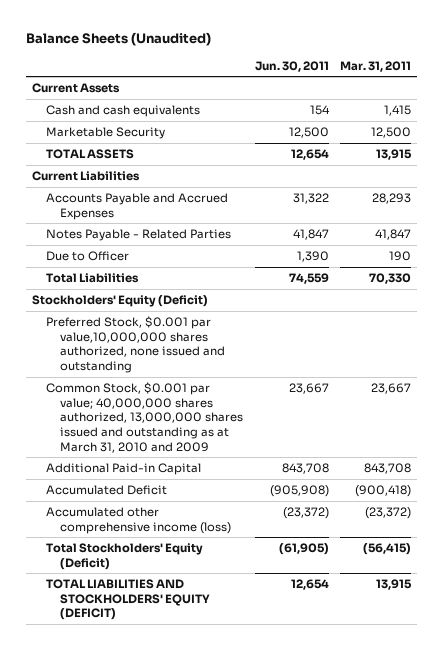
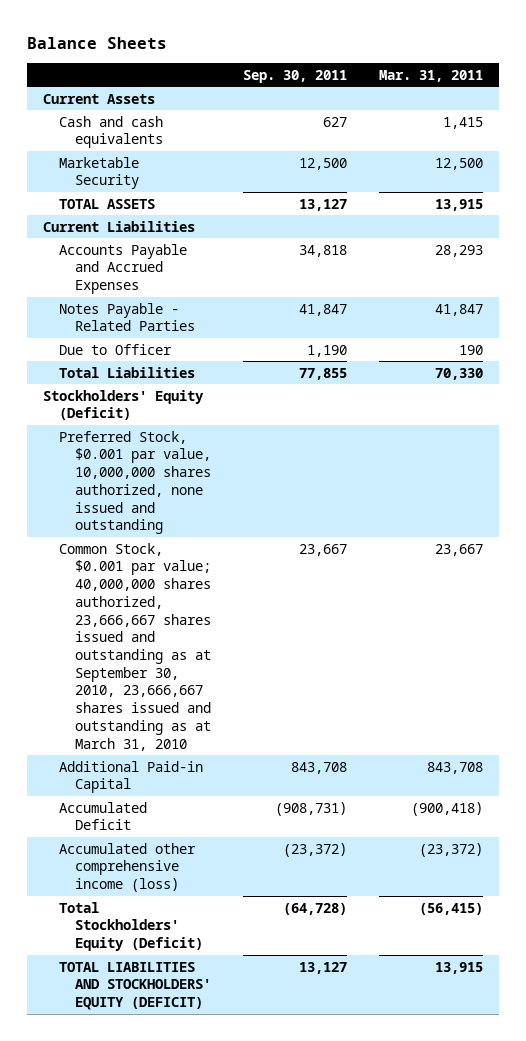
- Balance Sheets (Unaudited)
+ Balance Sheets
- | Jun. 30, 2011 | Mar. 31, 2011
+ | Sep. 30, 2011 | Mar. 31, 2011
- Preferred Stock, $0.001 par value,10,000,000 shares authorized, none issued and outstanding
- Common Stock, $0.001 par value; 40,000,000 shares authorized, 13,000,000 shares issued and outstanding as at March 31, 2010 and 2009 | 23,667 | 23,667
+ Preferred Stock, $0.001 par value, 10,000,000 shares authorized, none issued and outstanding
+ Common Stock, $0.001 par value; 40,000,000 shares authorized, 23,666,667 shares issued and outstanding as at September 30, 2010, 23,666,667 shares issued and outstanding as at March 31, 2010 | 23,667 | 23,667

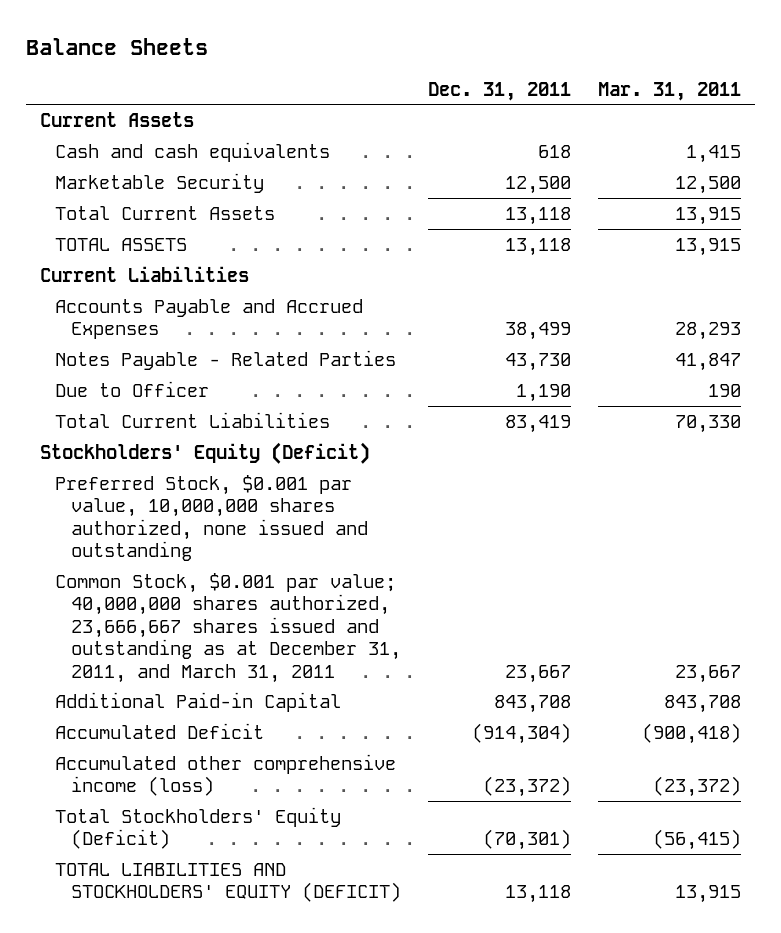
- | Sep. 30, 2011 | Mar. 31, 2011
+ | Dec. 31, 2011 | Mar. 31, 2011
+ Total Current Assets | 13,118 | 13,915
- Total Liabilities | 77,855 | 70,330
+ Total Current Liabilities | 83,419 | 70,330
- Common Stock, $0.001 par value; 40,000,000 shares authorized, 23,666,667 shares issued and outstanding as at September 30, 2010, 23,666,667 shares issued and outstanding as at March 31, 2010 | 23,667 | 23,667
+ Common Stock, $0.001 par value; 40,000,000 shares authorized, 23,666,667 shares issued and outstanding as at December 31, 2011, and March 31, 2011 | 23,667 | 23,667

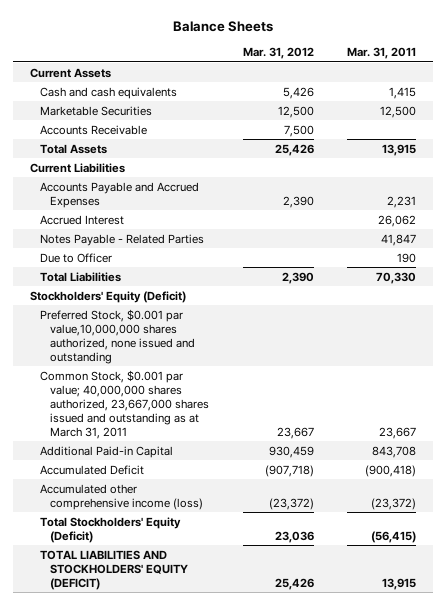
- | Dec. 31, 2011 | Mar. 31, 2011
+ | Mar. 31, 2012 | Mar. 31, 2011
- Marketable Security | 12,500 | 12,500
- Total Current Assets | 13,118 | 13,915
- TOTAL ASSETS | 13,118 | 13,915
+ Marketable Securities | 12,500 | 12,500
+ Accounts Receivable | 7,500 |
+ Total Assets | 25,426 | 13,915
- Accounts Payable and Accrued Expenses | 38,499 | 28,293
+ Accounts Payable and Accrued Expenses | 2,390 | 2,231
+ Accrued Interest | | 26,062
- Total Current Liabilities | 83,419 | 70,330
+ Total Liabilities | 2,390 | 70,330
- Preferred Stock, $0.001 par value, 10,000,000 shares authorized, none issued and outstanding
- Common Stock, $0.001 par value; 40,000,000 shares authorized, 23,666,667 shares issued and outstanding as at December 31, 2011, and March 31, 2011 | 23,667 | 23,667
+ Preferred Stock, $0.001 par value,10,000,000 shares authorized, none issued and outstanding
+ Common Stock, $0.001 par value; 40,000,000 shares authorized, 23,667,000 shares issued and outstanding as at March 31, 2011 | 23,667 | 23,667

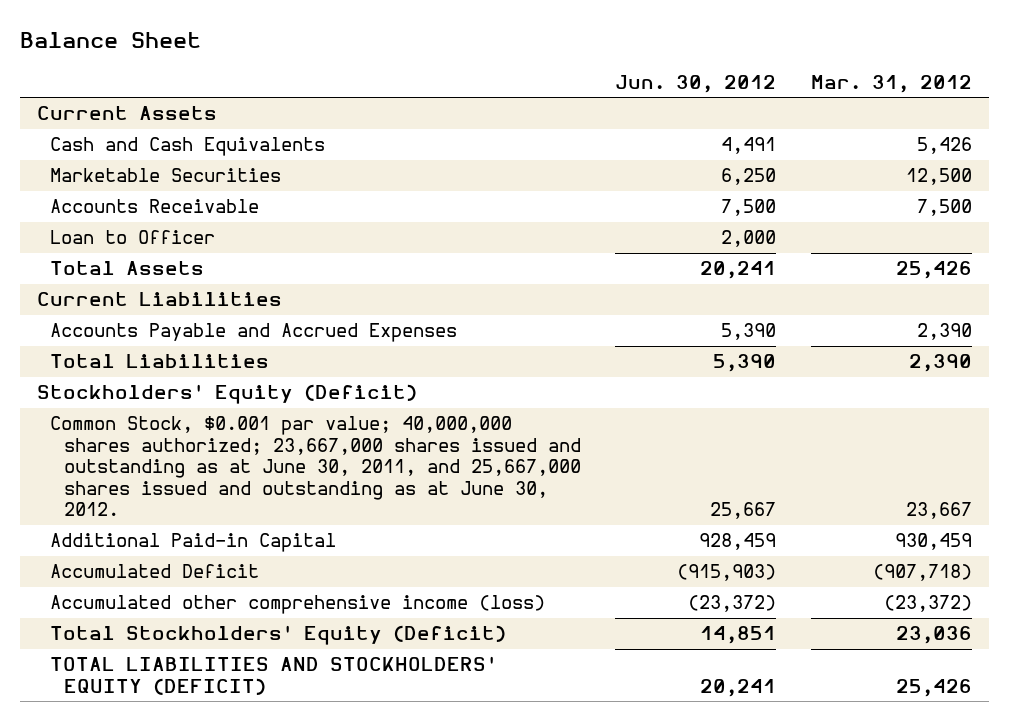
- Balance Sheets
+ Balance Sheet
- | Mar. 31, 2012 | Mar. 31, 2011
+ | Jun. 30, 2012 | Mar. 31, 2012
- Cash and cash equivalents | 5,426 | 1,415
+ Cash and Cash Equivalents | 4,491 | 5,426
+ Loan to Officer | 2,000 |
- Accrued Interest | | 26,062
- Notes Payable - Related Parties | | 41,847
- Due to Officer | | 190
- Preferred Stock, $0.001 par value,10,000,000 shares authorized, none issued and outstanding
- Common Stock, $0.001 par value; 40,000,000 shares authorized, 23,667,000 shares issued and outstanding as at March 31, 2011 | 23,667 | 23,667
+ Common Stock, $0.001 par value; 40,000,000 shares authorized; 23,667,000 shares issued and outstanding as at June 30, 2011, and 25,667,000 shares issued and outstanding as at June 30, 2012. | 25,667 | 23,667

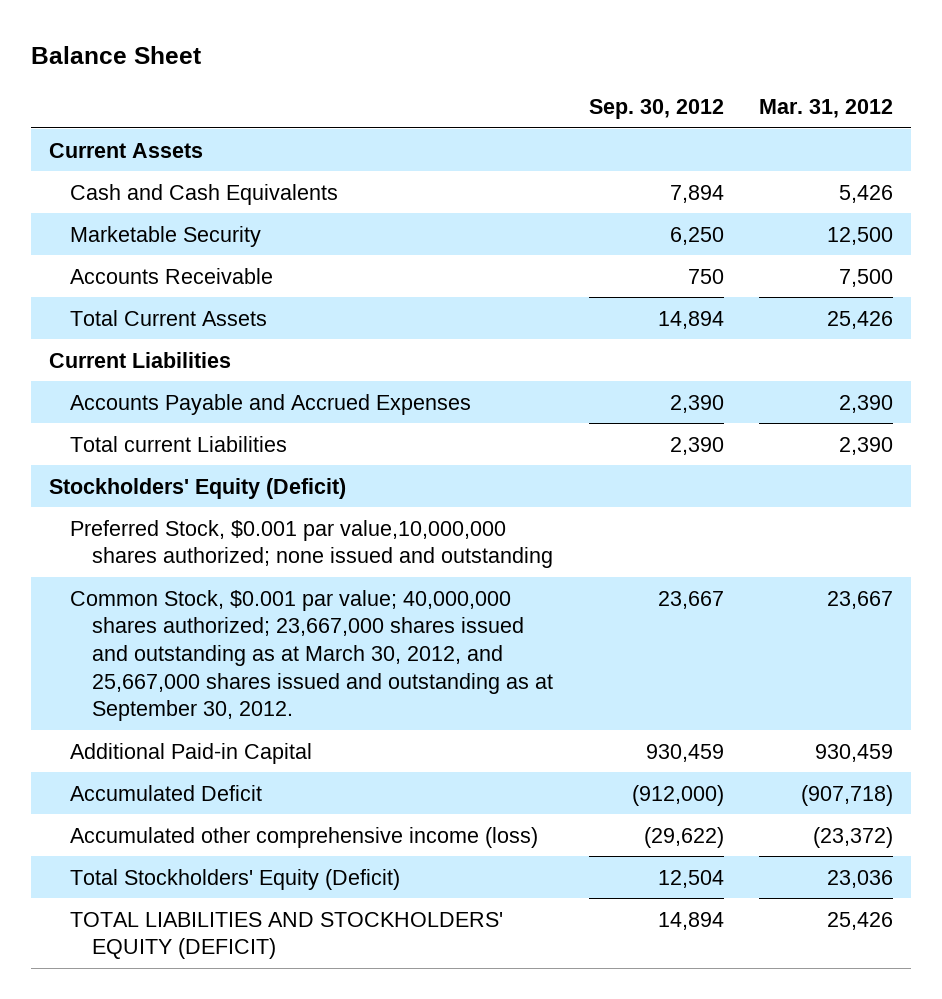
- | Jun. 30, 2012 | Mar. 31, 2012
+ | Sep. 30, 2012 | Mar. 31, 2012
- Marketable Securities | 6,250 | 12,500
+ Marketable Security | 6,250 | 12,500
- Loan to Officer | 2,000 |
- Total Assets | 20,241 | 25,426
+ Total Current Assets | 14,894 | 25,426
- Total Liabilities | 5,390 | 2,390
+ Total current Liabilities | 2,390 | 2,390
- Common Stock, $0.001 par value; 40,000,000 shares authorized; 23,667,000 shares issued and outstanding as at June 30, 2011, and 25,667,000 shares issued and outstanding as at June 30, 2012. | 25,667 | 23,667
+ Preferred Stock, $0.001 par value,10,000,000 shares authorized; none issued and outstanding
+ Common Stock, $0.001 par value; 40,000,000 shares authorized; 23,667,000 shares issued and outstanding as at March 30, 2012, and 25,667,000 shares issued and outstanding as at September 30, 2012. | 23,667 | 23,667

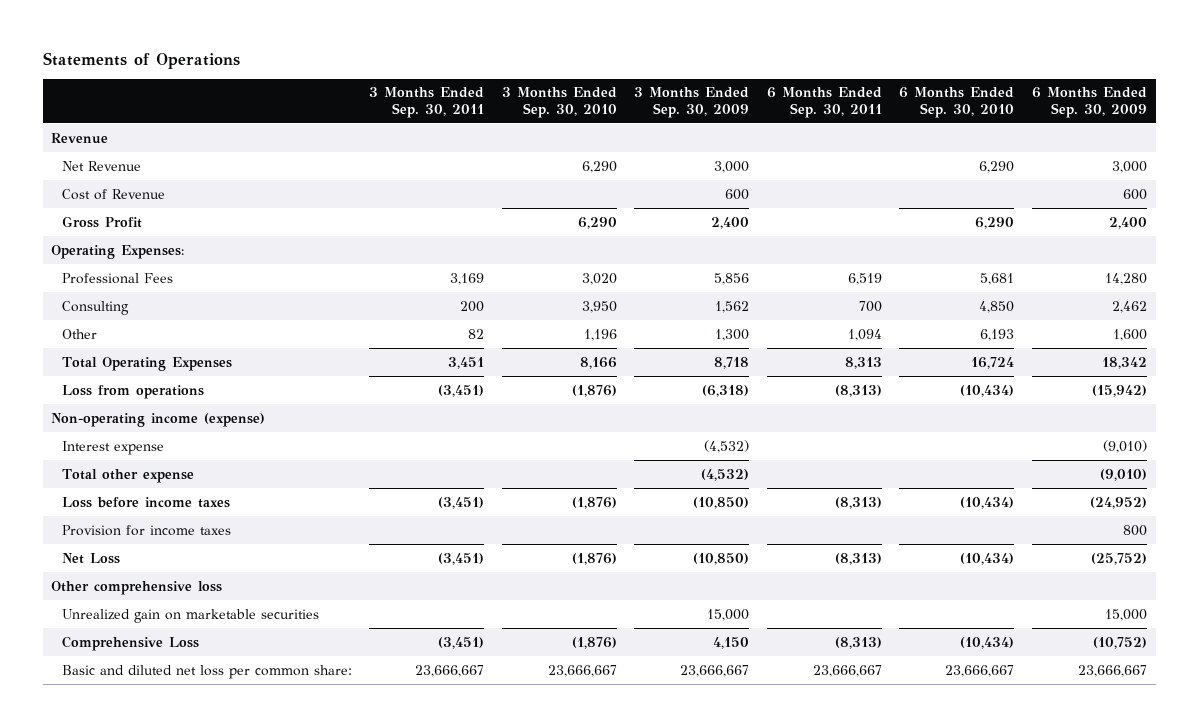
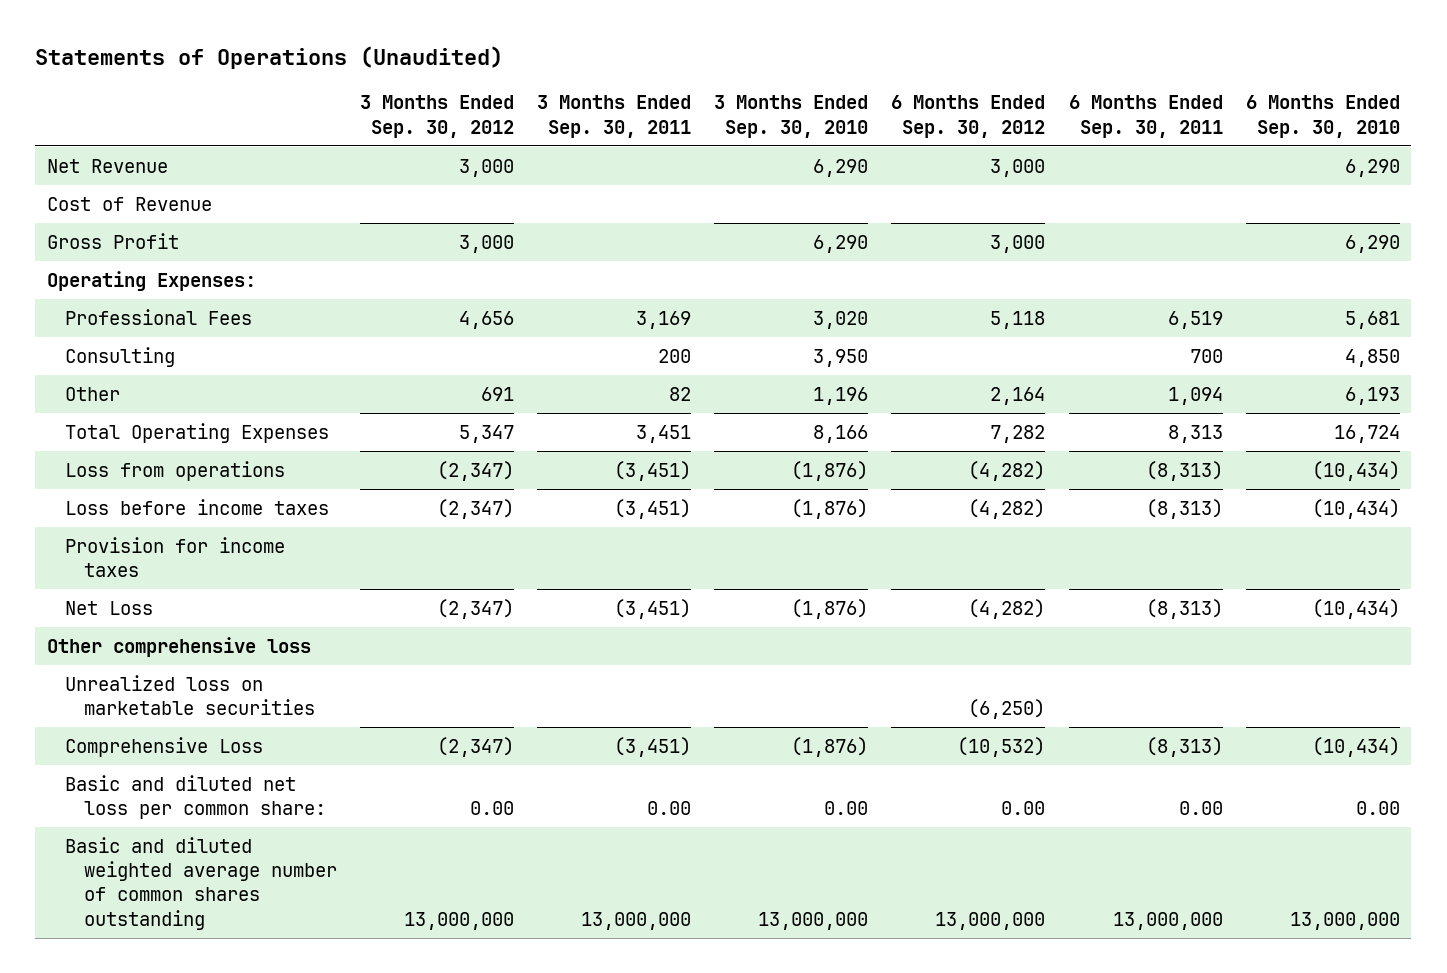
- Statements of Operations
+ Statements of Operations (Unaudited)
- | 3 Months Ended Sep. 30, 2011 | 3 Months Ended Sep. 30, 2010 | 3 Months Ended Sep. 30, 2009 | 6 Months Ended Sep. 30, 2011 | 6 Months Ended Sep. 30, 2010 | 6 Months Ended Sep. 30, 2009
+ | 3 Months Ended Sep. 30, 2012 | 3 Months Ended Sep. 30, 2011 | 3 Months Ended Sep. 30, 2010 | 6 Months Ended Sep. 30, 2012 | 6 Months Ended Sep. 30, 2011 | 6 Months Ended Sep. 30, 2010
- Revenue
- Non-operating income (expense)
- Interest expense | | | (4,532) | | | (9,010)
- Total other expense | | | (4,532) | | | (9,010)
- Unrealized gain on marketable securities | | | 15,000 | | | 15,000
+ Unrealized loss on marketable securities | | | | (6,250) | |
- Basic and diluted net loss per common share: | 23,666,667 | 23,666,667 | 23,666,667 | 23,666,667 | 23,666,667 | 23,666,667
+ Basic and diluted net loss per common share: | 0.00 | 0.00 | 0.00 | 0.00 | 0.00 | 0.00
+ Basic and diluted weighted average number of common shares outstanding | 13,000,000 | 13,000,000 | 13,000,000 | 13,000,000 | 13,000,000 | 13,000,000

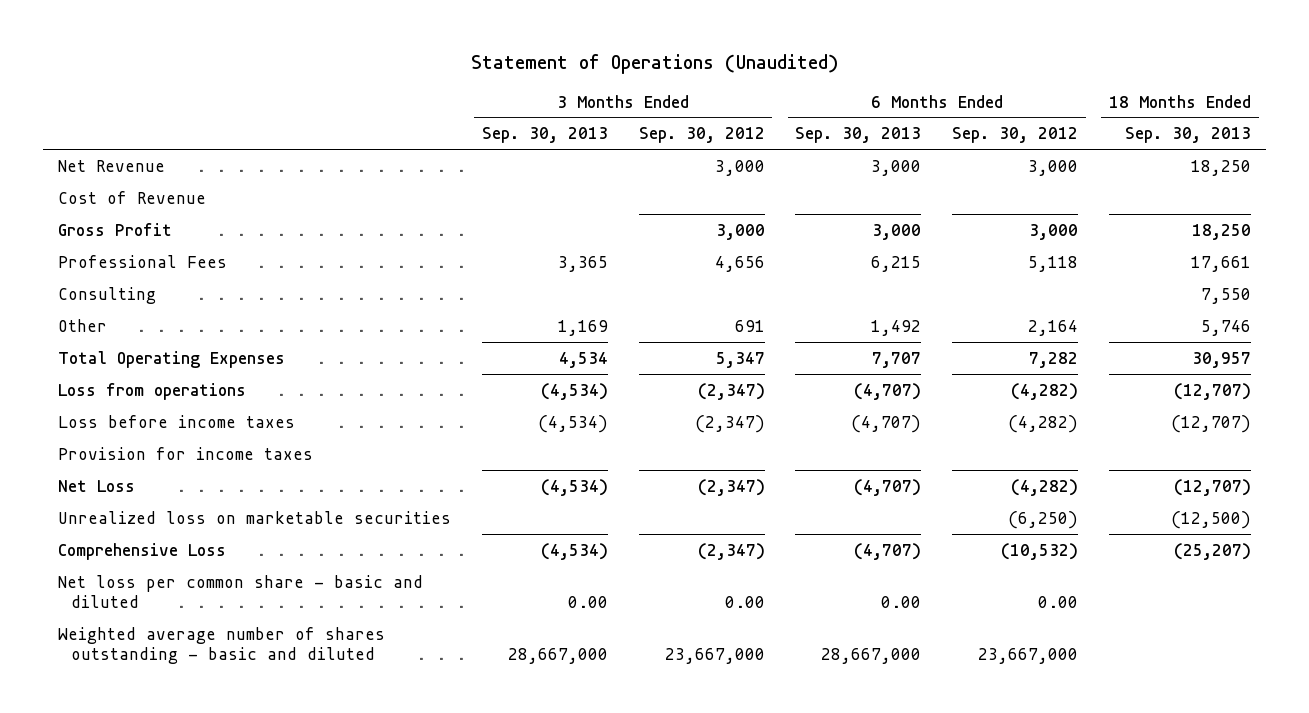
- Statements of Operations (Unaudited)
+ Statement of Operations (Unaudited)
- | 3 Months Ended Sep. 30, 2012 | 3 Months Ended Sep. 30, 2011 | 3 Months Ended Sep. 30, 2010 | 6 Months Ended Sep. 30, 2012 | 6 Months Ended Sep. 30, 2011 | 6 Months Ended Sep. 30, 2010
+ | 3 Months Ended Sep. 30, 2013 | 3 Months Ended Sep. 30, 2012 | 6 Months Ended Sep. 30, 2013 | 6 Months Ended Sep. 30, 2012 | 18 Months Ended Sep. 30, 2013
- Operating Expenses:
- Other comprehensive loss
- Basic and diluted net loss per common share: | 0.00 | 0.00 | 0.00 | 0.00 | 0.00 | 0.00
- Basic and diluted weighted average number of common shares outstanding | 13,000,000 | 13,000,000 | 13,000,000 | 13,000,000 | 13,000,000 | 13,000,000
+ Net loss per common share - basic and diluted | 0.00 | 0.00 | 0.00 | 0.00 |
+ Weighted average number of shares outstanding - basic and diluted | 28,667,000 | 23,667,000 | 28,667,000 | 23,667,000 |

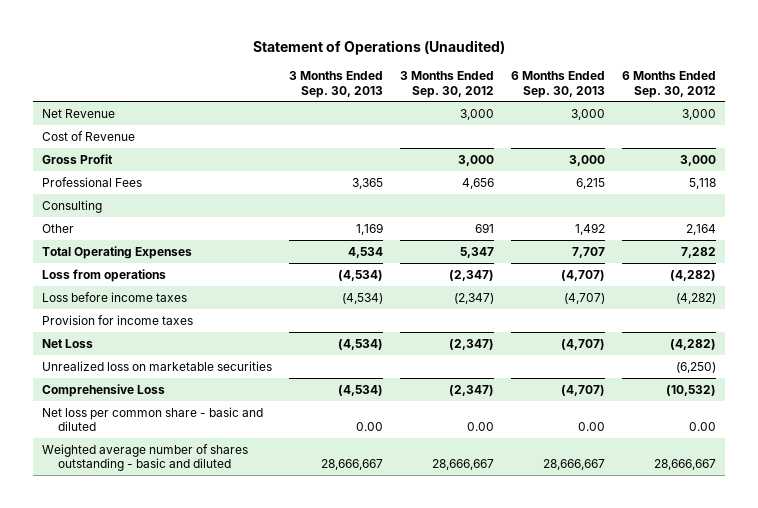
- | 3 Months Ended Sep. 30, 2013 | 3 Months Ended Sep. 30, 2012 | 6 Months Ended Sep. 30, 2013 | 6 Months Ended Sep. 30, 2012 | 18 Months Ended Sep. 30, 2013
+ | 3 Months Ended Sep. 30, 2013 | 3 Months Ended Sep. 30, 2012 | 6 Months Ended Sep. 30, 2013 | 6 Months Ended Sep. 30, 2012
- Weighted average number of shares outstanding - basic and diluted | 28,667,000 | 23,667,000 | 28,667,000 | 23,667,000 |
+ Weighted average number of shares outstanding - basic and diluted | 28,666,667 | 28,666,667 | 28,666,667 | 28,666,667

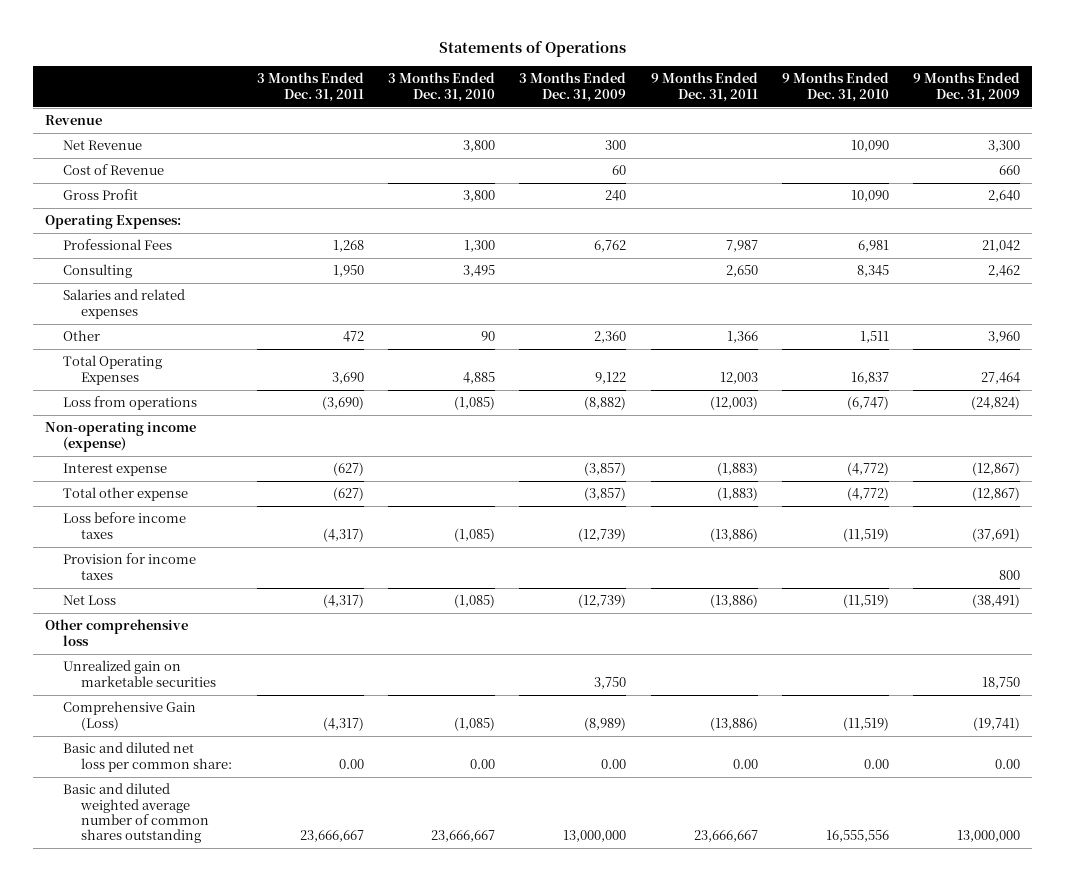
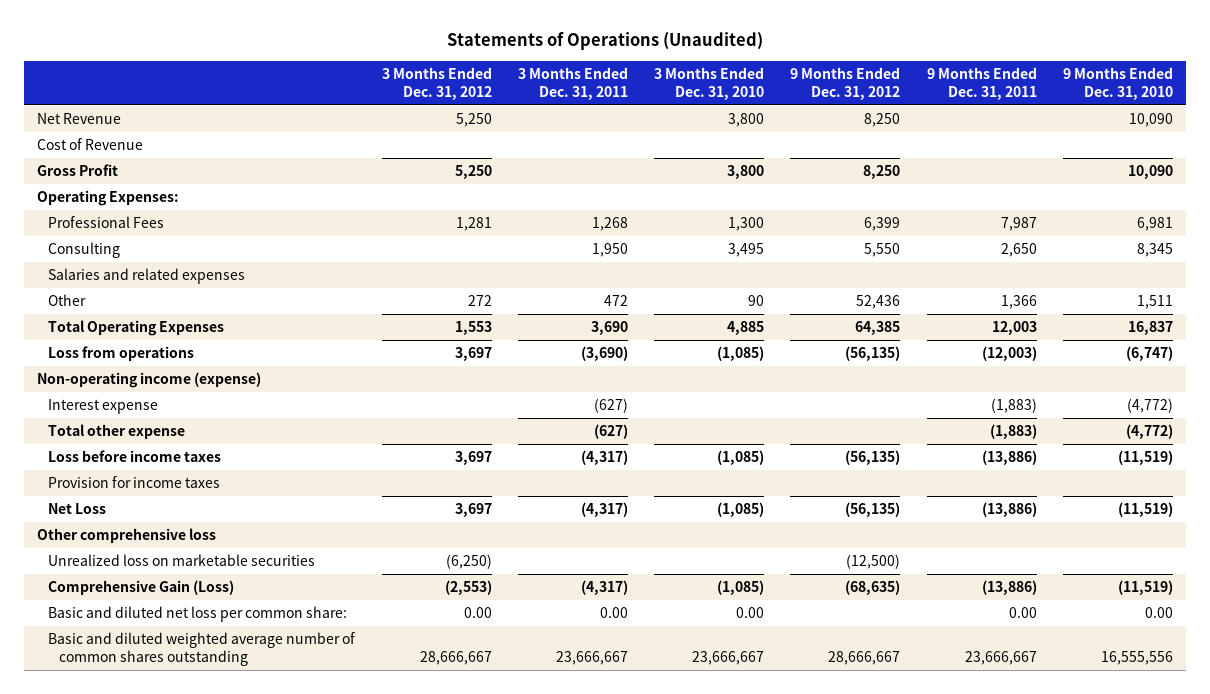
- Statements of Operations
+ Statements of Operations (Unaudited)
- | 3 Months Ended Dec. 31, 2011 | 3 Months Ended Dec. 31, 2010 | 3 Months Ended Dec. 31, 2009 | 9 Months Ended Dec. 31, 2011 | 9 Months Ended Dec. 31, 2010 | 9 Months Ended Dec. 31, 2009
+ | 3 Months Ended Dec. 31, 2012 | 3 Months Ended Dec. 31, 2011 | 3 Months Ended Dec. 31, 2010 | 9 Months Ended Dec. 31, 2012 | 9 Months Ended Dec. 31, 2011 | 9 Months Ended Dec. 31, 2010
- Revenue
- Unrealized gain on marketable securities | | | 3,750 | | | 18,750
+ Unrealized loss on marketable securities | (6,250) | | | (12,500) | |

